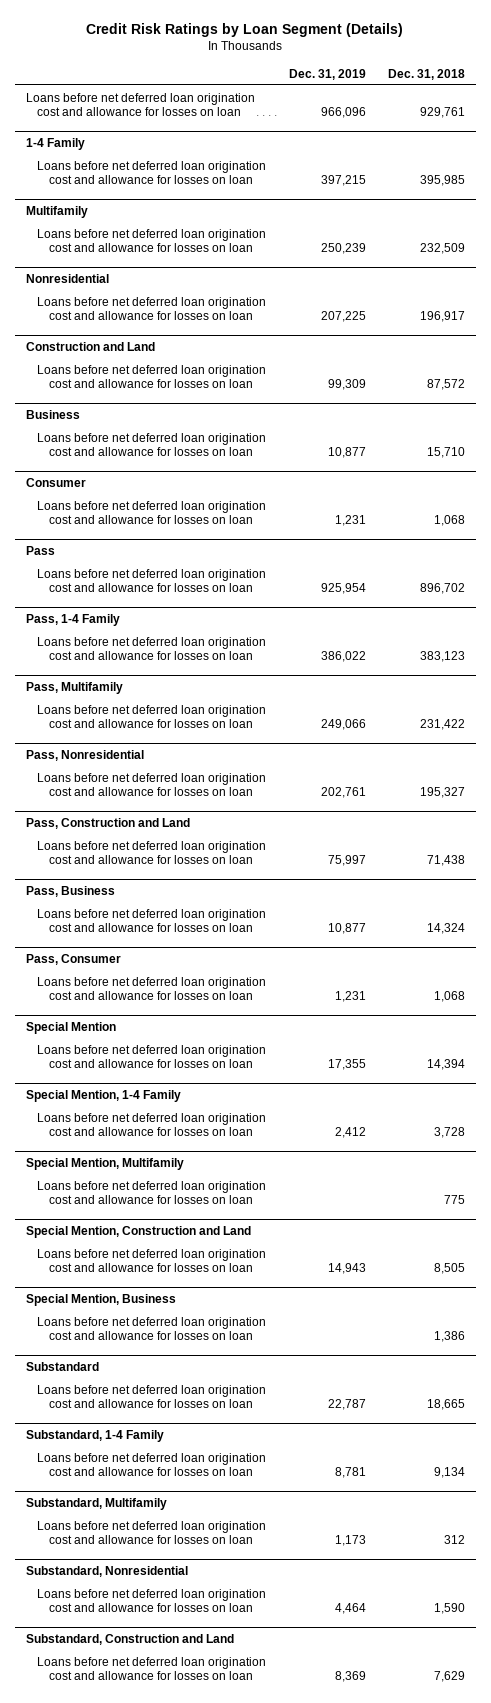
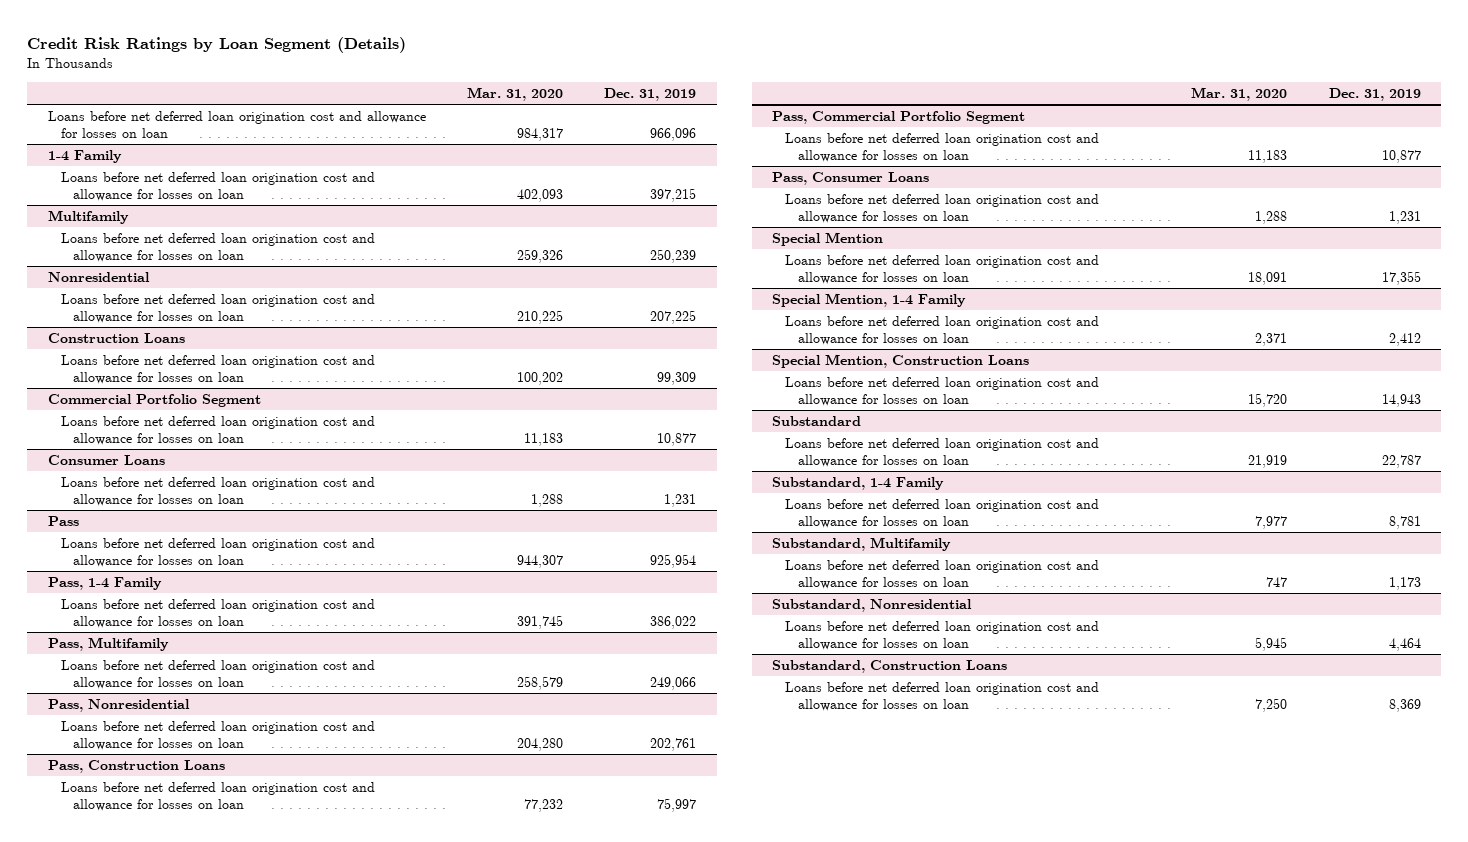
- | Dec. 31, 2019 | Dec. 31, 2018
+ | Mar. 31, 2020 | Dec. 31, 2019
- Construction and Land
+ Construction Loans
- Business
+ Commercial Portfolio Segment
- Consumer
+ Consumer Loans
- Pass, Construction and Land
+ Pass, Construction Loans
- Pass, Business
+ Pass, Commercial Portfolio Segment
- Pass, Consumer
+ Pass, Consumer Loans
- Special Mention, Multifamily
- Loans before net deferred loan origination cost and allowance for losses on loan | | 775
- Special Mention, Construction and Land
+ Special Mention, Construction Loans
- Special Mention, Business
- Loans before net deferred loan origination cost and allowance for losses on loan | | 1,386
- Substandard, Construction and Land
+ Substandard, Construction Loans

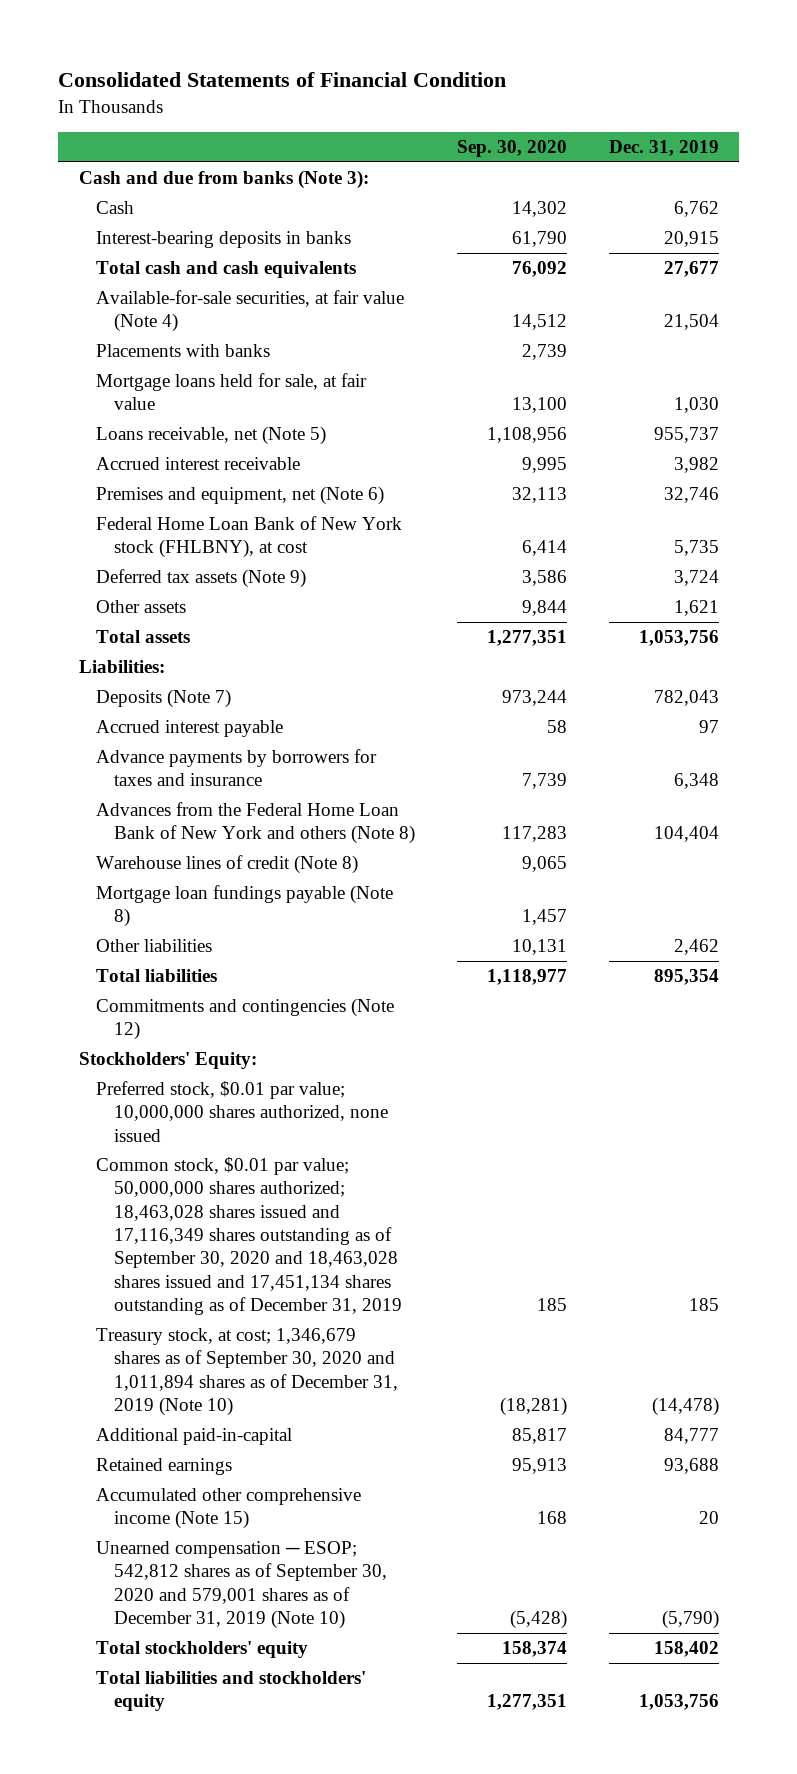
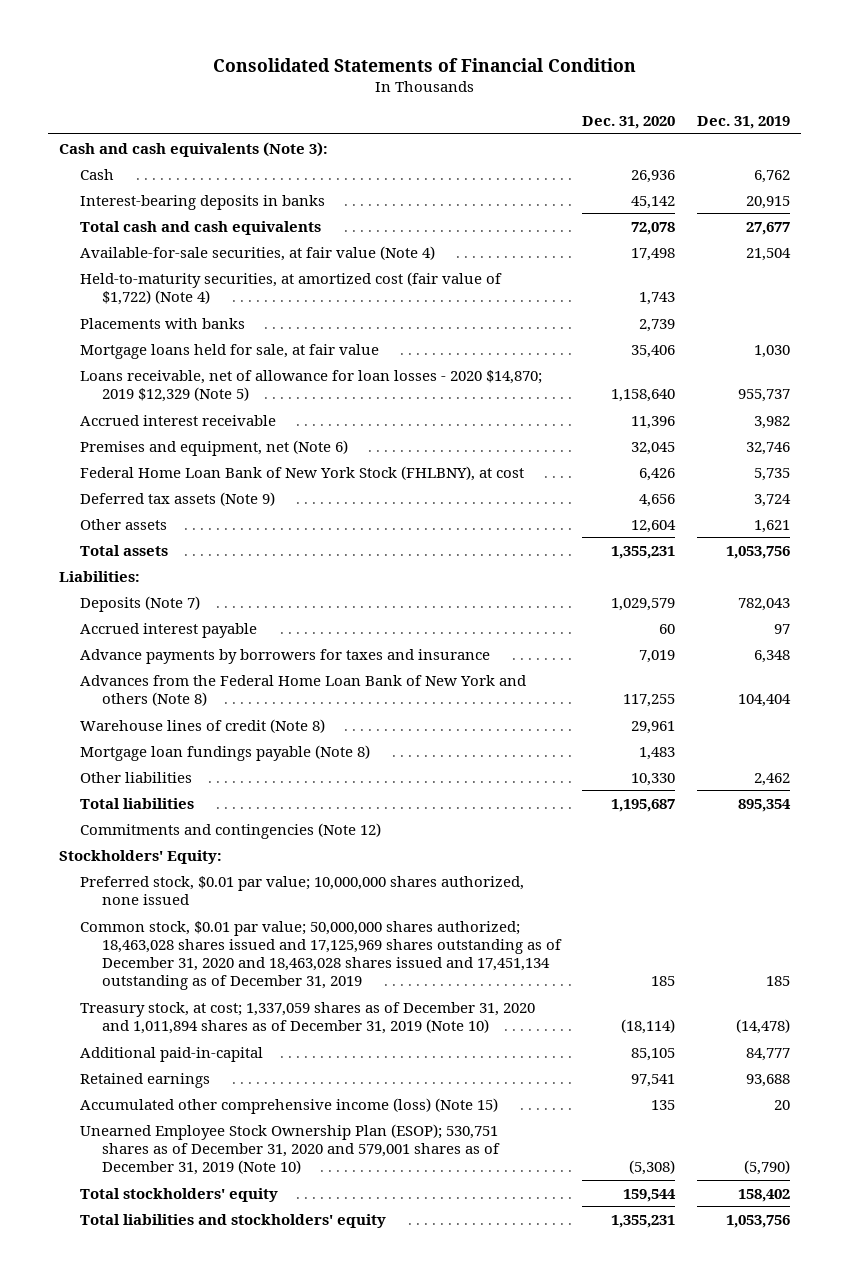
- | Sep. 30, 2020 | Dec. 31, 2019
+ | Dec. 31, 2020 | Dec. 31, 2019
- Cash and due from banks (Note 3):
+ Cash and cash equivalents (Note 3):
+ Held-to-maturity securities, at amortized cost (fair value of $1,722) (Note 4) | 1,743 |
- Loans receivable, net (Note 5) | 1,108,956 | 955,737
+ Loans receivable, net of allowance for loan losses - 2020 $14,870; 2019 $12,329 (Note 5) | 1,158,640 | 955,737
- Federal Home Loan Bank of New York stock (FHLBNY), at cost | 6,414 | 5,735
+ Federal Home Loan Bank of New York Stock (FHLBNY), at cost | 6,426 | 5,735
- Common stock, $0.01 par value; 50,000,000 shares authorized; 18,463,028 shares issued and 17,116,349 shares outstanding as of September 30, 2020 and 18,463,028 shares issued and 17,451,134 shares outstanding as of December 31, 2019 | 185 | 185
- Treasury stock, at cost; 1,346,679 shares as of September 30, 2020 and 1,011,894 shares as of December 31, 2019 (Note 10) | (18,281) | (14,478)
+ Common stock, $0.01 par value; 50,000,000 shares authorized; 18,463,028 shares issued and 17,125,969 shares outstanding as of December 31, 2020 and 18,463,028 shares issued and 17,451,134 outstanding as of December 31, 2019 | 185 | 185
+ Treasury stock, at cost; 1,337,059 shares as of December 31, 2020 and 1,011,894 shares as of December 31, 2019 (Note 10) | (18,114) | (14,478)
- Accumulated other comprehensive income (Note 15) | 168 | 20
- Unearned compensation ─ ESOP; 542,812 shares as of September 30, 2020 and 579,001 shares as of December 31, 2019 (Note 10) | (5,428) | (5,790)
+ Accumulated other comprehensive income (loss) (Note 15) | 135 | 20
+ Unearned Employee Stock Ownership Plan (ESOP); 530,751 shares as of December 31, 2020 and 579,001 shares as of December 31, 2019 (Note 10) | (5,308) | (5,790)

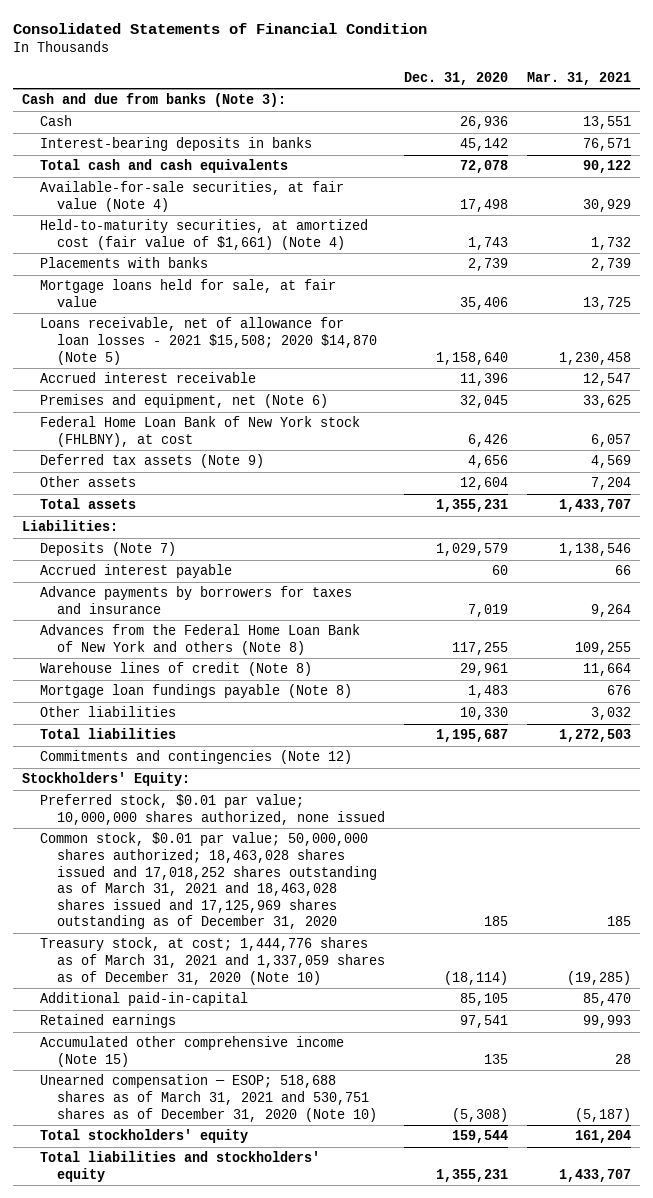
- | Dec. 31, 2020 | Dec. 31, 2019
+ | Dec. 31, 2020 | Mar. 31, 2021
- Cash and cash equivalents (Note 3):
+ Cash and due from banks (Note 3):
- Held-to-maturity securities, at amortized cost (fair value of $1,722) (Note 4) | 1,743 |
+ Held-to-maturity securities, at amortized cost (fair value of $1,661) (Note 4) | 1,743 | 1,732
- Loans receivable, net of allowance for loan losses - 2020 $14,870; 2019 $12,329 (Note 5) | 1,158,640 | 955,737
+ Loans receivable, net of allowance for loan losses - 2021 $15,508; 2020 $14,870 (Note 5) | 1,158,640 | 1,230,458
- Federal Home Loan Bank of New York Stock (FHLBNY), at cost | 6,426 | 5,735
+ Federal Home Loan Bank of New York stock (FHLBNY), at cost | 6,426 | 6,057
- Common stock, $0.01 par value; 50,000,000 shares authorized; 18,463,028 shares issued and 17,125,969 shares outstanding as of December 31, 2020 and 18,463,028 shares issued and 17,451,134 outstanding as of December 31, 2019 | 185 | 185
- Treasury stock, at cost; 1,337,059 shares as of December 31, 2020 and 1,011,894 shares as of December 31, 2019 (Note 10) | (18,114) | (14,478)
+ Common stock, $0.01 par value; 50,000,000 shares authorized; 18,463,028 shares issued and 17,018,252 shares outstanding as of March 31, 2021 and 18,463,028 shares issued and 17,125,969 shares outstanding as of December 31, 2020 | 185 | 185
+ Treasury stock, at cost; 1,444,776 shares as of March 31, 2021 and 1,337,059 shares as of December 31, 2020 (Note 10) | (18,114) | (19,285)
- Accumulated other comprehensive income (loss) (Note 15) | 135 | 20
- Unearned Employee Stock Ownership Plan (ESOP); 530,751 shares as of December 31, 2020 and 579,001 shares as of December 31, 2019 (Note 10) | (5,308) | (5,790)
+ Accumulated other comprehensive income (Note 15) | 135 | 28
+ Unearned compensation ─ ESOP; 518,688 shares as of March 31, 2021 and 530,751 shares as of December 31, 2020 (Note 10) | (5,308) | (5,187)

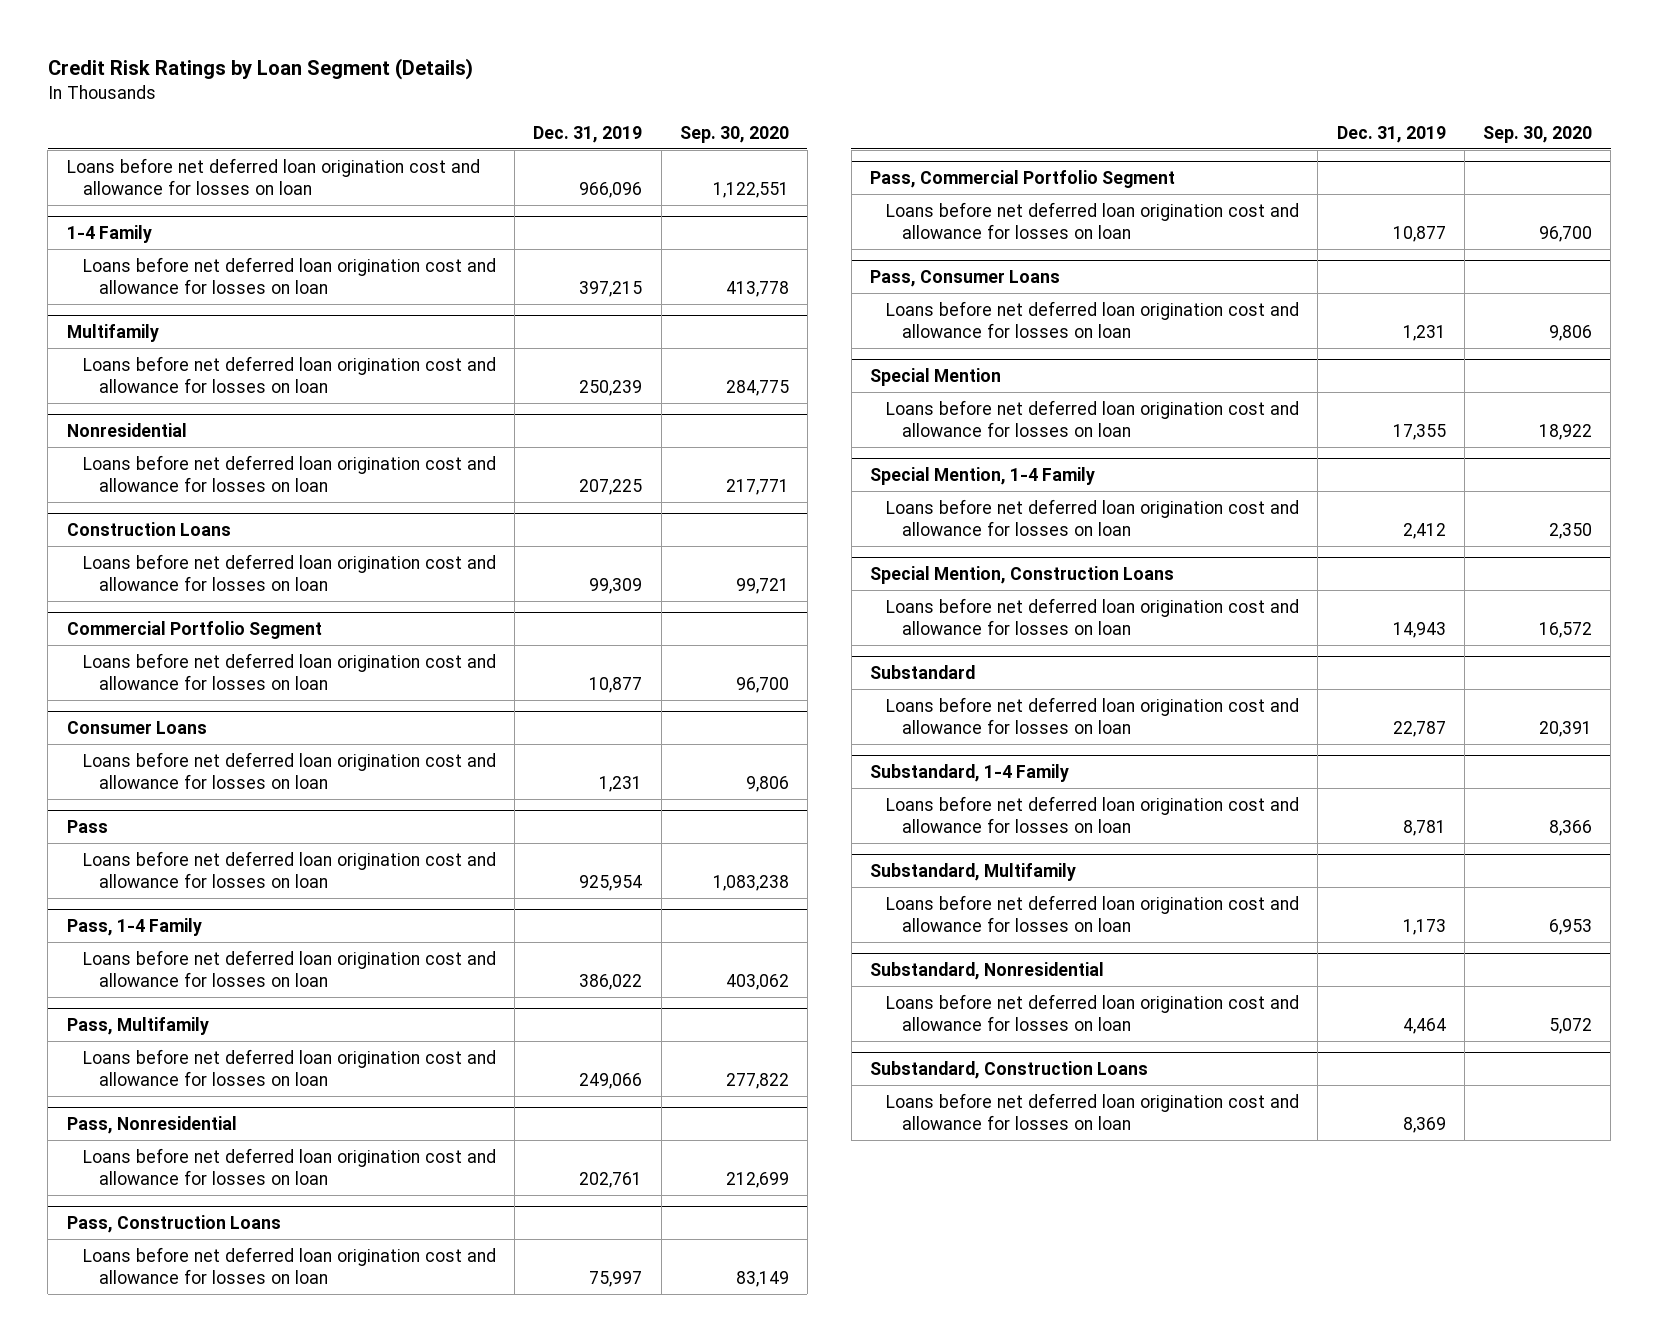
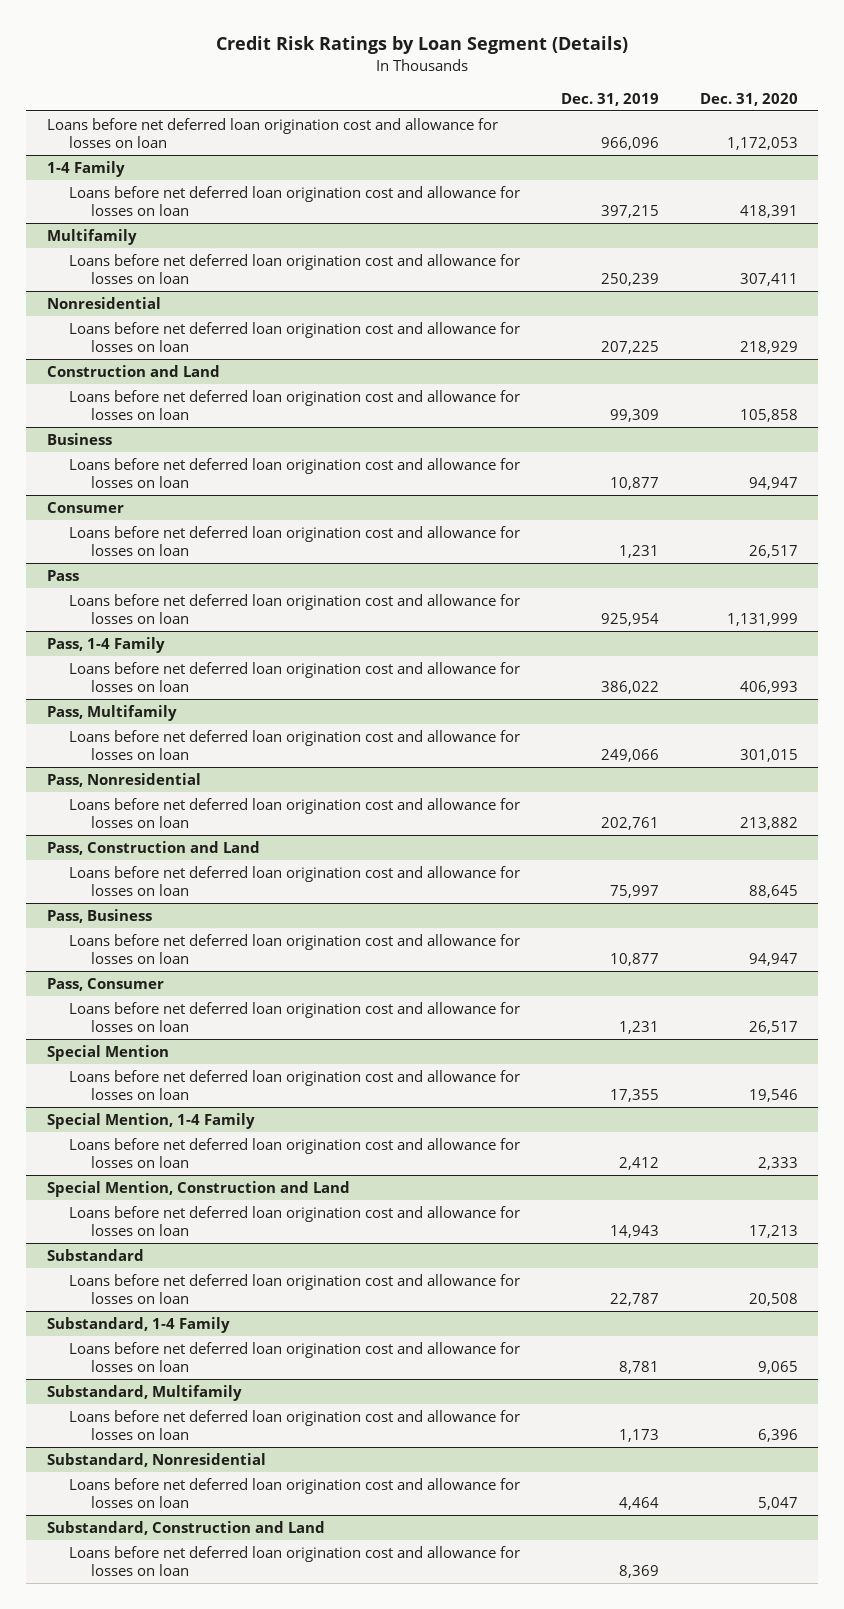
- | Dec. 31, 2019 | Sep. 30, 2020
+ | Dec. 31, 2019 | Dec. 31, 2020
- Construction Loans
+ Construction and Land
- Commercial Portfolio Segment
+ Business
- Consumer Loans
+ Consumer
- Pass, Construction Loans
+ Pass, Construction and Land
- Pass, Commercial Portfolio Segment
+ Pass, Business
- Pass, Consumer Loans
+ Pass, Consumer
- Special Mention, Construction Loans
+ Special Mention, Construction and Land
- Substandard, Construction Loans
+ Substandard, Construction and Land

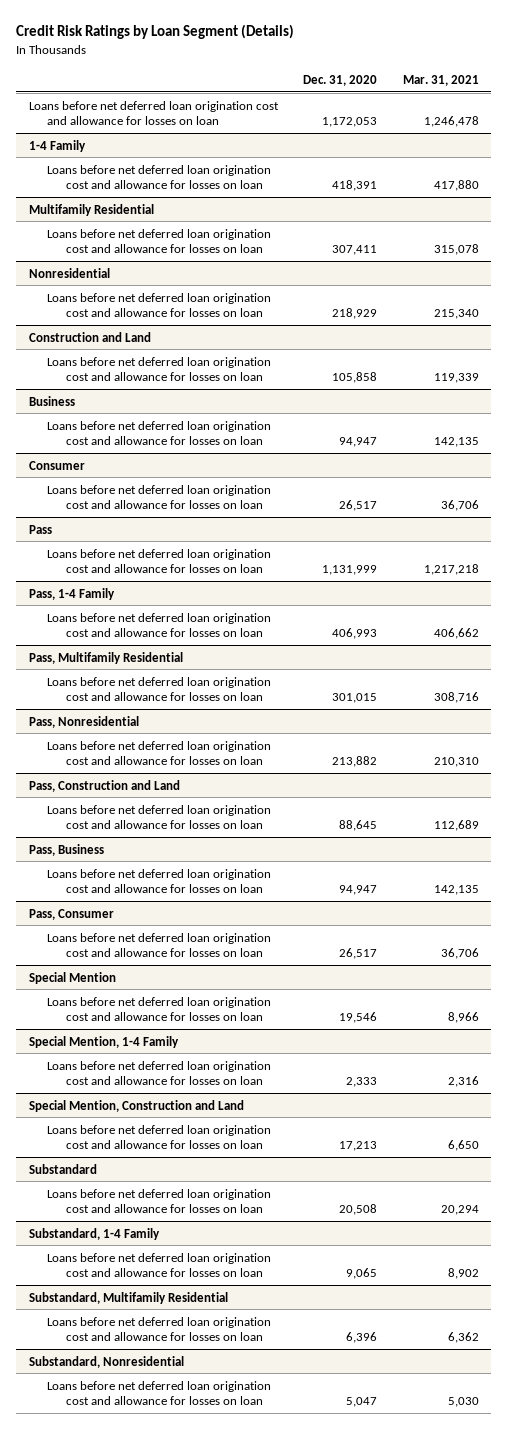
- | Dec. 31, 2019 | Dec. 31, 2020
+ | Dec. 31, 2020 | Mar. 31, 2021
- Multifamily
+ Multifamily Residential
- Pass, Multifamily
+ Pass, Multifamily Residential
- Substandard, Multifamily
+ Substandard, Multifamily Residential
- Substandard, Construction and Land
- Loans before net deferred loan origination cost and allowance for losses on loan | 8,369 |

